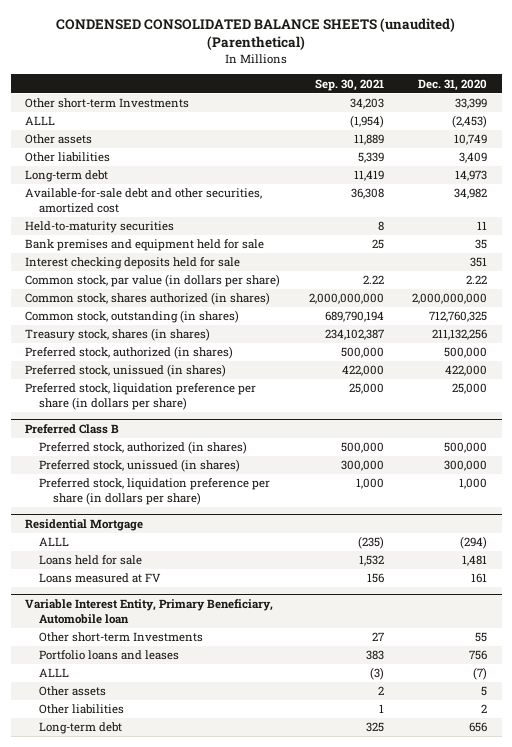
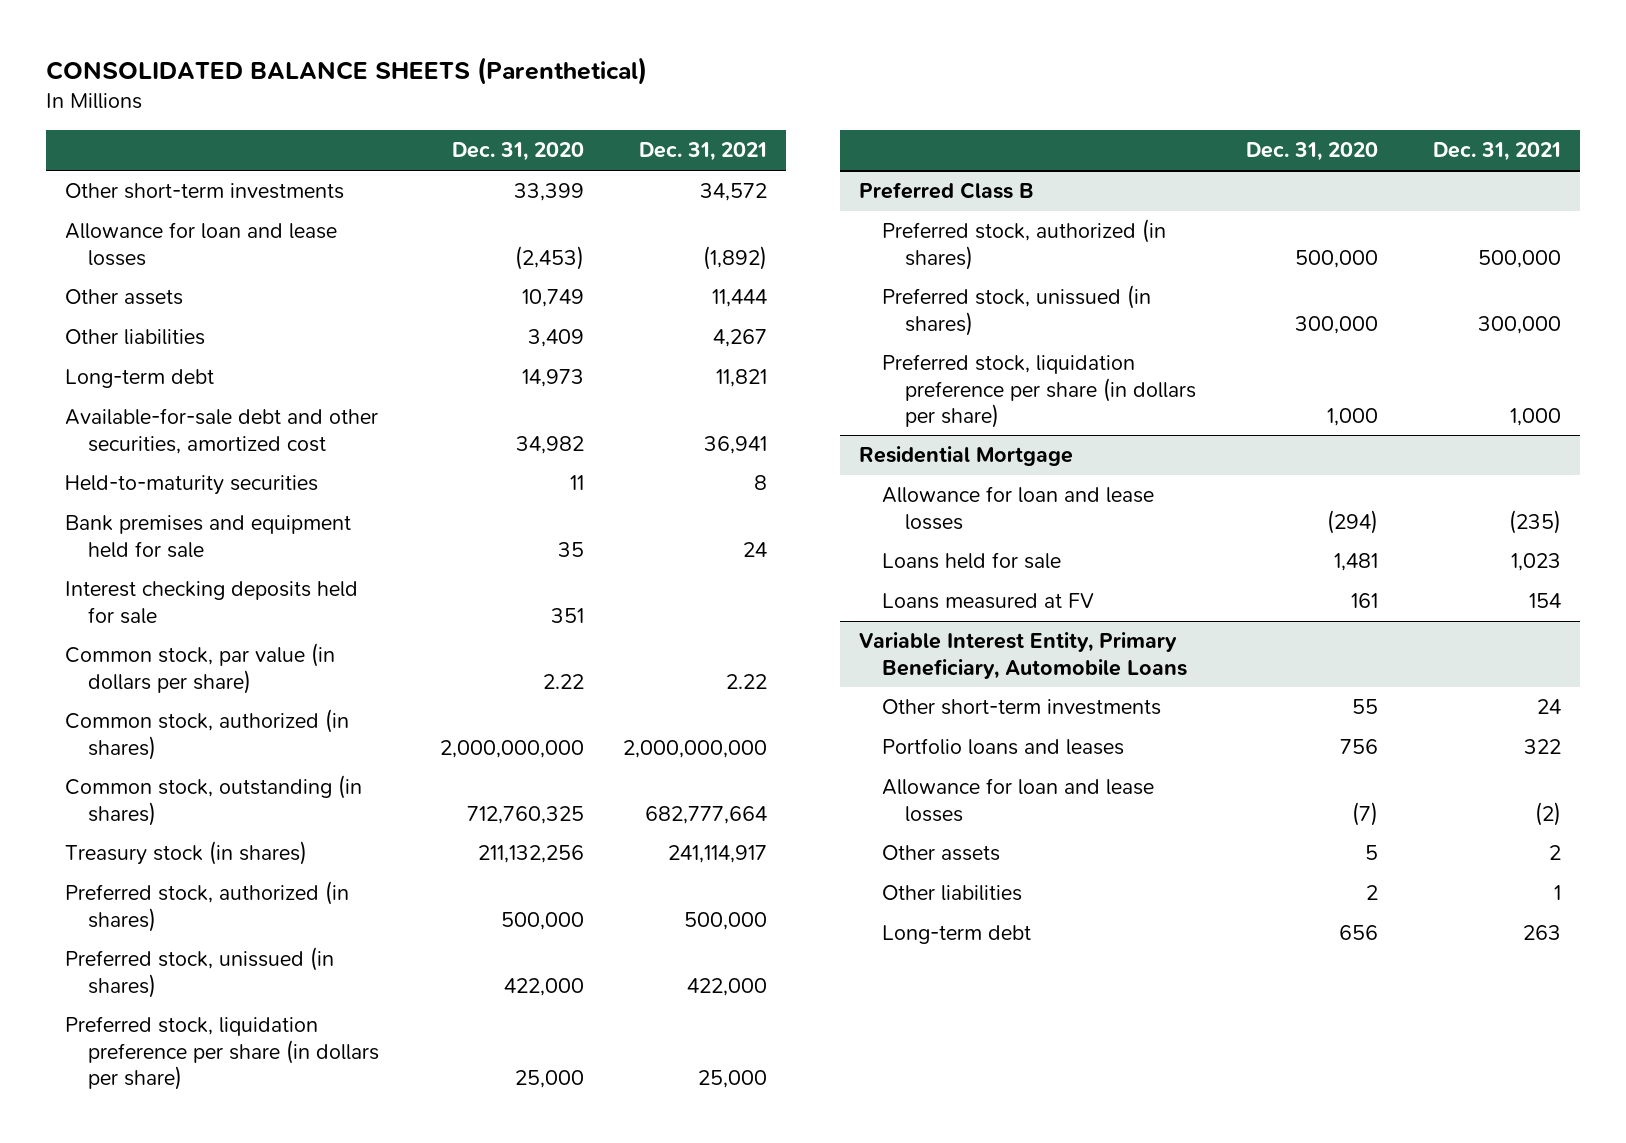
- CONDENSED CONSOLIDATED BALANCE SHEETS (unaudited) (Parenthetical)
+ CONSOLIDATED BALANCE SHEETS (Parenthetical)
- | Sep. 30, 2021 | Dec. 31, 2020
+ | Dec. 31, 2020 | Dec. 31, 2021
- Other short-term Investments | 34,203 | 33,399
- ALLL | (1,954) | (2,453)
+ Other short-term investments | 33,399 | 34,572
+ Allowance for loan and lease losses | (2,453) | (1,892)
- Common stock, shares authorized (in shares) | 2,000,000,000 | 2,000,000,000
+ Common stock, authorized (in shares) | 2,000,000,000 | 2,000,000,000
- Treasury stock, shares (in shares) | 234,102,387 | 211,132,256
+ Treasury stock (in shares) | 211,132,256 | 241,114,917
@ Residential Mortgage
- ALLL | (235) | (294)
+ Allowance for loan and lease losses | (294) | (235)
- Variable Interest Entity, Primary Beneficiary, Automobile loan
- Other short-term Investments | 27 | 55
+ Variable Interest Entity, Primary Beneficiary, Automobile Loans
+ Other short-term investments | 55 | 24
- ALLL | (3) | (7)
+ Allowance for loan and lease losses | (7) | (2)

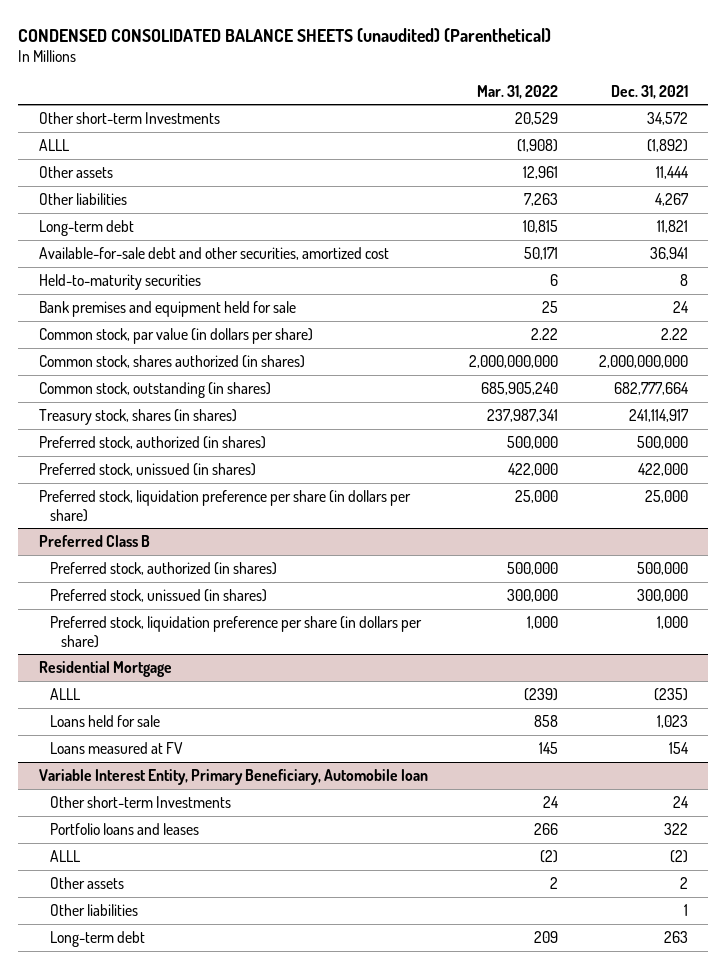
- CONSOLIDATED BALANCE SHEETS (Parenthetical)
+ CONDENSED CONSOLIDATED BALANCE SHEETS (unaudited) (Parenthetical)
- | Dec. 31, 2020 | Dec. 31, 2021
+ | Mar. 31, 2022 | Dec. 31, 2021
- Other short-term investments | 33,399 | 34,572
- Allowance for loan and lease losses | (2,453) | (1,892)
+ Other short-term Investments | 20,529 | 34,572
+ ALLL | (1,908) | (1,892)
- Interest checking deposits held for sale | 351 |
- Common stock, authorized (in shares) | 2,000,000,000 | 2,000,000,000
+ Common stock, shares authorized (in shares) | 2,000,000,000 | 2,000,000,000
- Treasury stock (in shares) | 211,132,256 | 241,114,917
+ Treasury stock, shares (in shares) | 237,987,341 | 241,114,917
@ Residential Mortgage
- Allowance for loan and lease losses | (294) | (235)
+ ALLL | (239) | (235)
- Variable Interest Entity, Primary Beneficiary, Automobile Loans
- Other short-term investments | 55 | 24
+ Variable Interest Entity, Primary Beneficiary, Automobile loan
+ Other short-term Investments | 24 | 24
- Allowance for loan and lease losses | (7) | (2)
+ ALLL | (2) | (2)

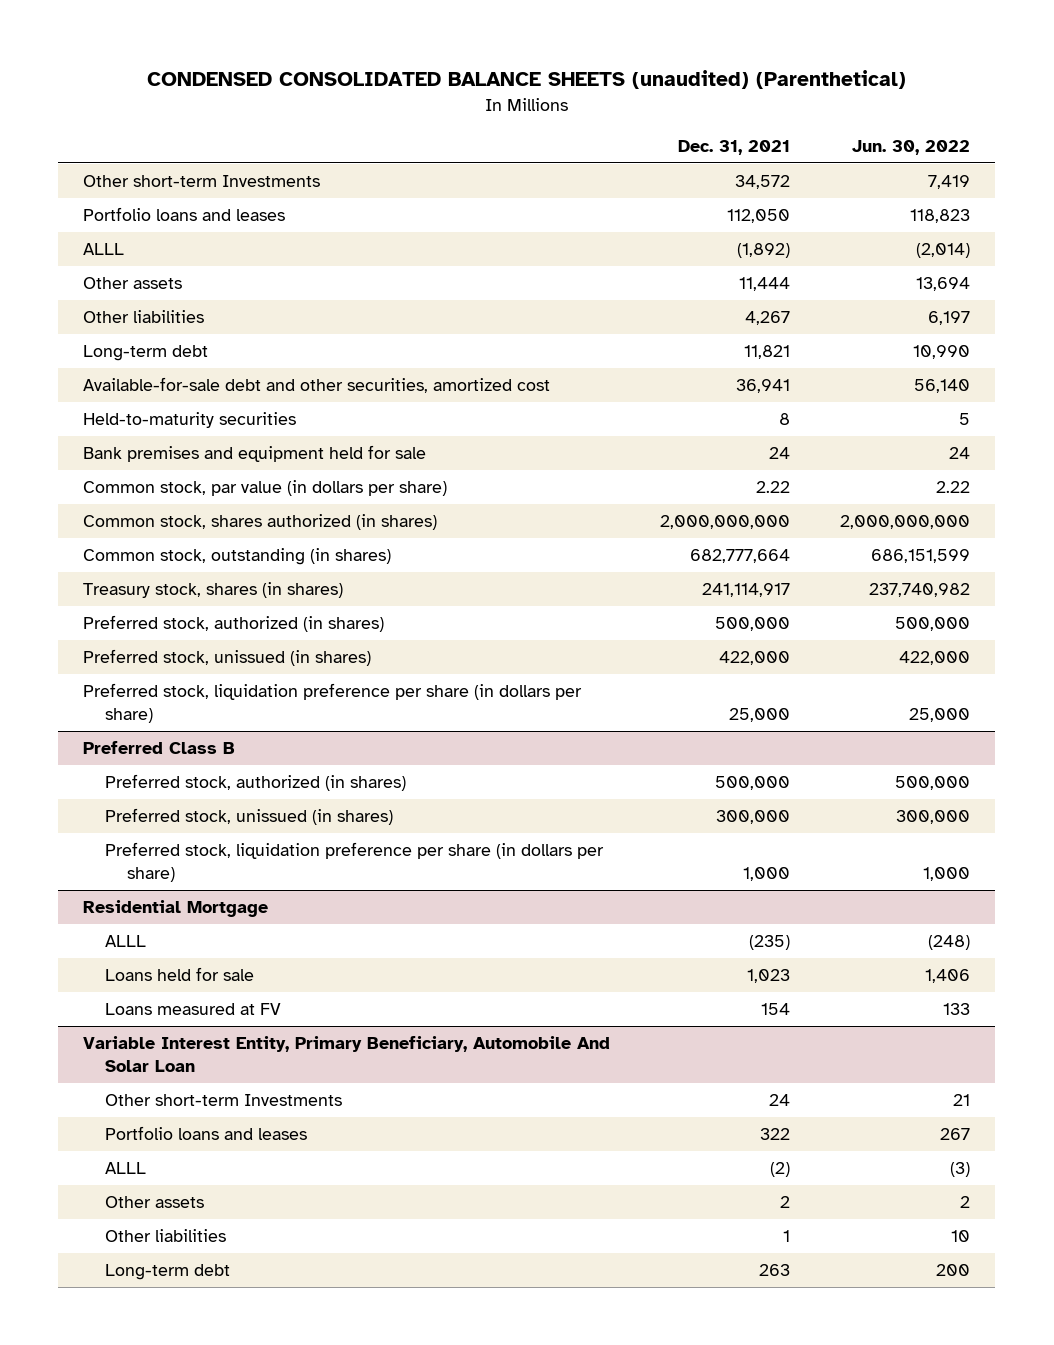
- | Mar. 31, 2022 | Dec. 31, 2021
+ | Dec. 31, 2021 | Jun. 30, 2022
+ Portfolio loans and leases | 112,050 | 118,823
- Variable Interest Entity, Primary Beneficiary, Automobile loan
+ Variable Interest Entity, Primary Beneficiary, Automobile And Solar Loan

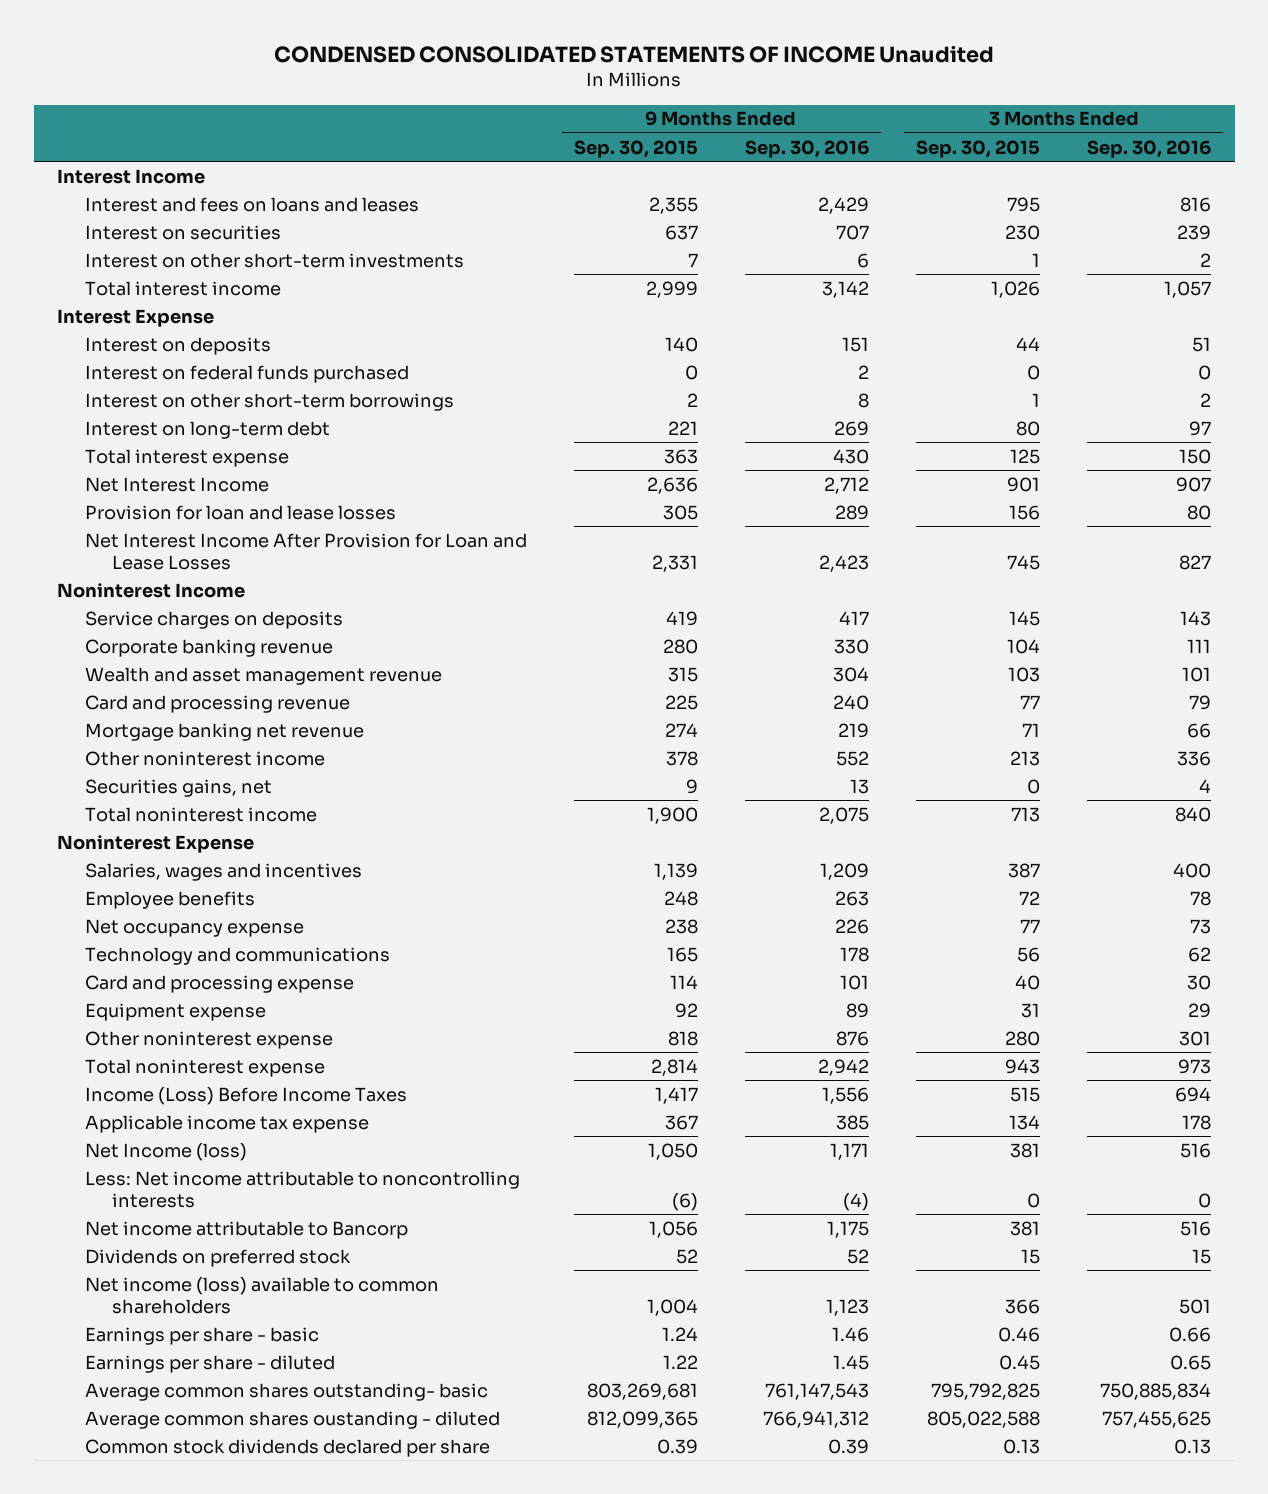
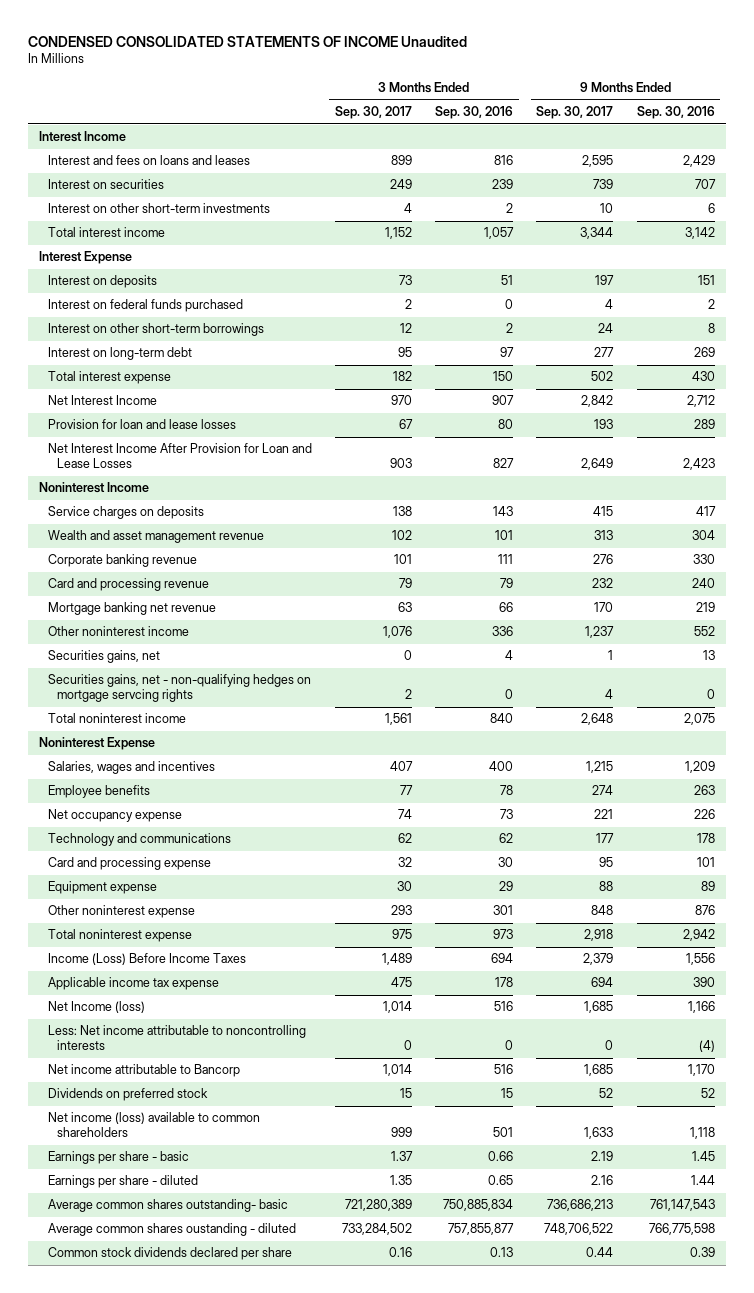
- | 9 Months Ended Sep. 30, 2015 | 9 Months Ended Sep. 30, 2016 | 3 Months Ended Sep. 30, 2015 | 3 Months Ended Sep. 30, 2016
+ | 3 Months Ended Sep. 30, 2017 | 3 Months Ended Sep. 30, 2016 | 9 Months Ended Sep. 30, 2017 | 9 Months Ended Sep. 30, 2016
moved down: Corporate banking revenue | 101 | 111 | 276 | 330
+ Securities gains, net - non-qualifying hedges on mortgage servcing rights | 2 | 0 | 4 | 0
- Applicable income tax expense | 367 | 385 | 134 | 178
- Net Income (loss) | 1,050 | 1,171 | 381 | 516
+ Applicable income tax expense | 475 | 178 | 694 | 390
+ Net Income (loss) | 1,014 | 516 | 1,685 | 1,166
- Net income attributable to Bancorp | 1,056 | 1,175 | 381 | 516
+ Net income attributable to Bancorp | 1,014 | 516 | 1,685 | 1,170
- Net income (loss) available to common shareholders | 1,004 | 1,123 | 366 | 501
- Earnings per share - basic | 1.24 | 1.46 | 0.46 | 0.66
- Earnings per share - diluted | 1.22 | 1.45 | 0.45 | 0.65
+ Net income (loss) available to common shareholders | 999 | 501 | 1,633 | 1,118
+ Earnings per share - basic | 1.37 | 0.66 | 2.19 | 1.45
+ Earnings per share - diluted | 1.35 | 0.65 | 2.16 | 1.44
- Average common shares oustanding - diluted | 812,099,365 | 766,941,312 | 805,022,588 | 757,455,625
+ Average common shares oustanding - diluted | 733,284,502 | 757,855,877 | 748,706,522 | 766,775,598

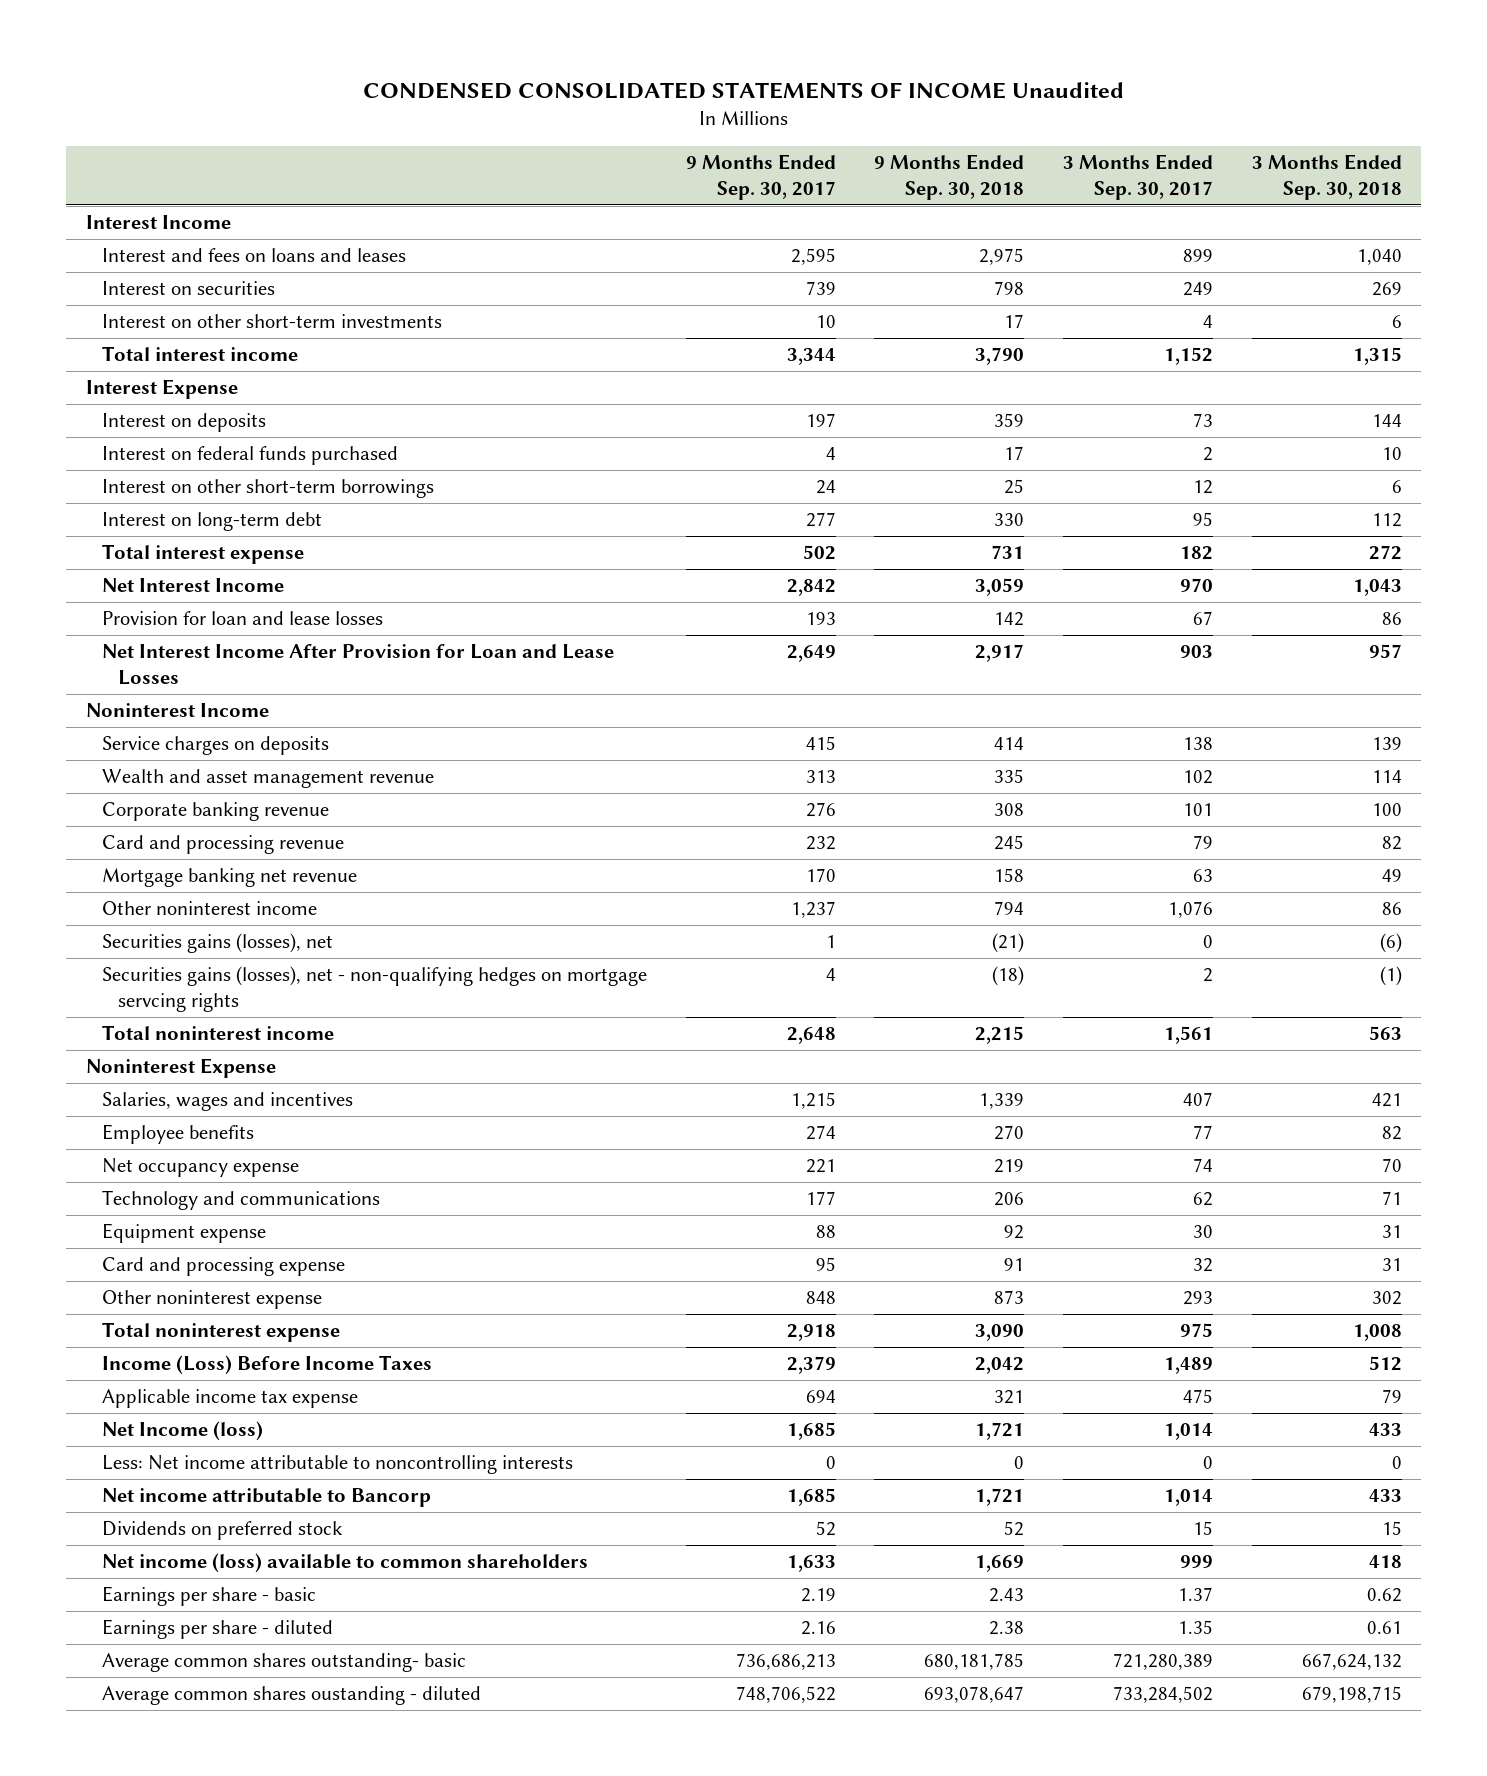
- | 3 Months Ended Sep. 30, 2017 | 3 Months Ended Sep. 30, 2016 | 9 Months Ended Sep. 30, 2017 | 9 Months Ended Sep. 30, 2016
+ | 9 Months Ended Sep. 30, 2017 | 9 Months Ended Sep. 30, 2018 | 3 Months Ended Sep. 30, 2017 | 3 Months Ended Sep. 30, 2018
- Securities gains, net | 0 | 4 | 1 | 13
- Securities gains, net - non-qualifying hedges on mortgage servcing rights | 2 | 0 | 4 | 0
+ Securities gains (losses), net | 1 | (21) | 0 | (6)
+ Securities gains (losses), net - non-qualifying hedges on mortgage servcing rights | 4 | (18) | 2 | (1)
moved down: Card and processing expense | 95 | 91 | 32 | 31
- Common stock dividends declared per share | 0.16 | 0.13 | 0.44 | 0.39

